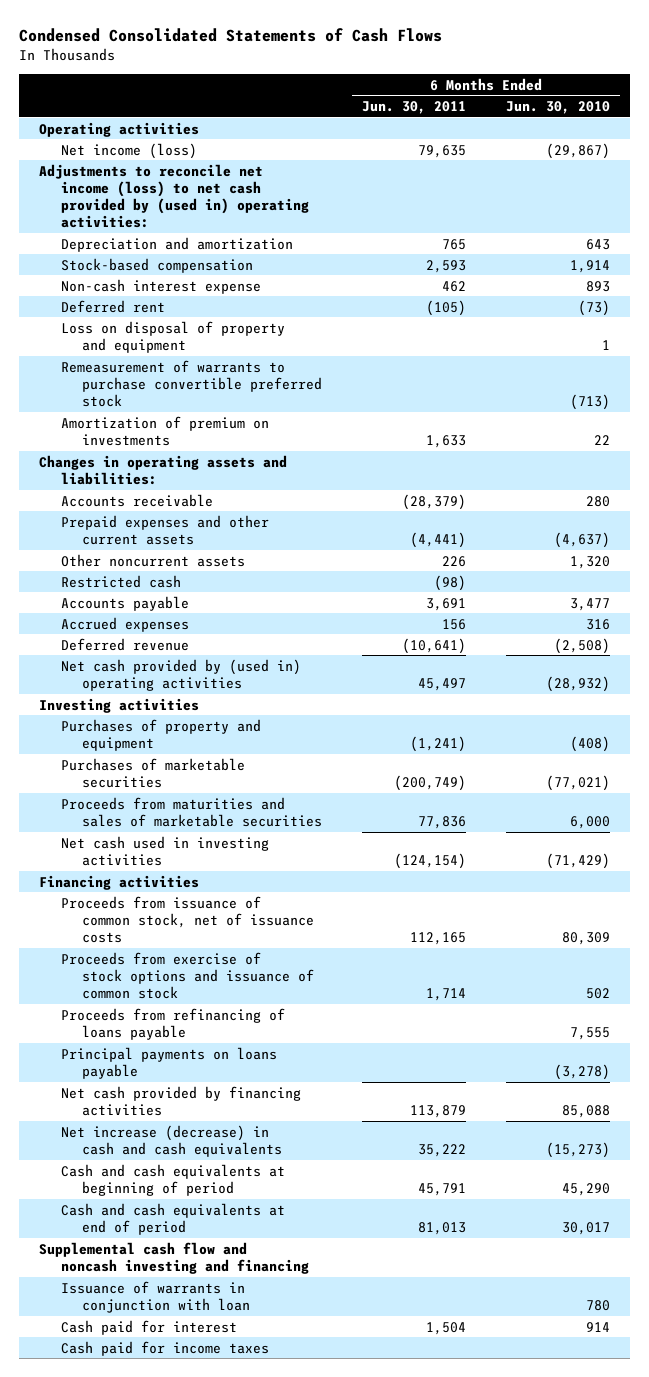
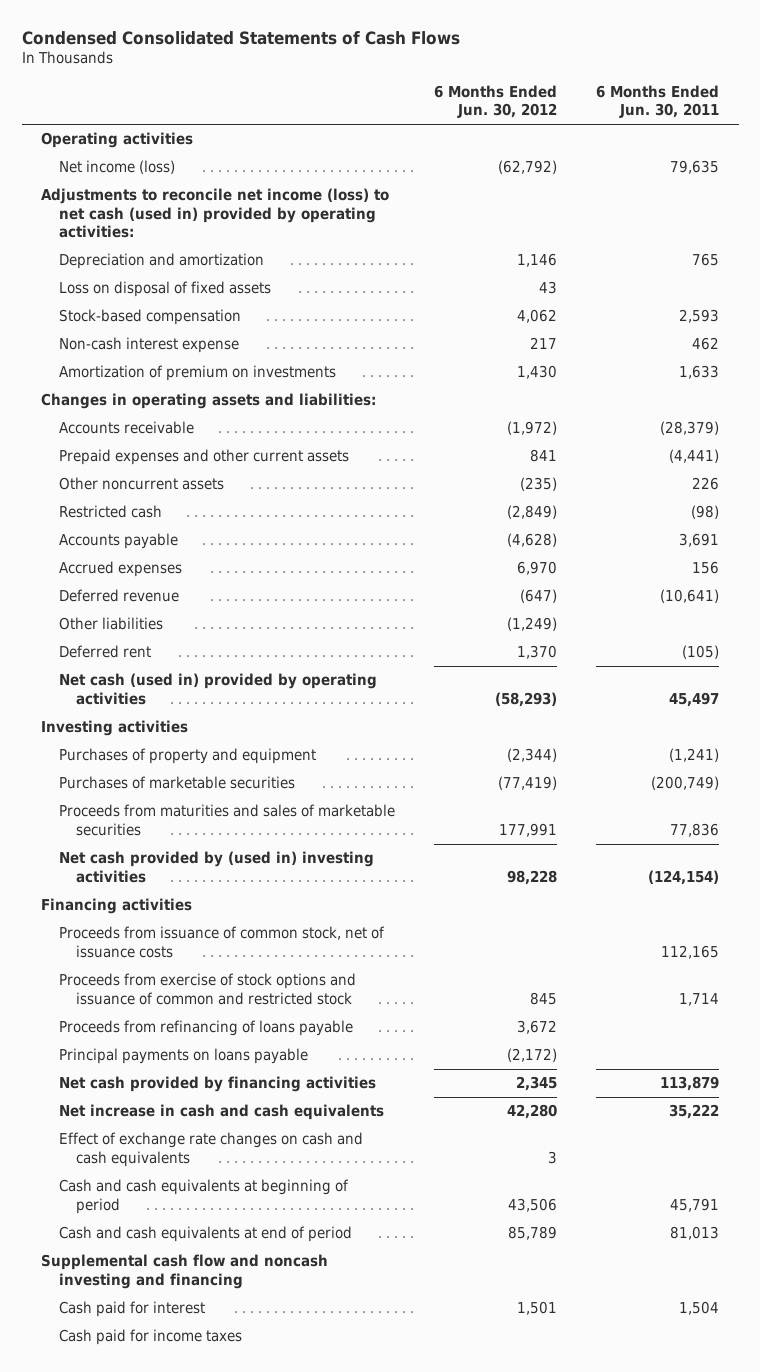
- | 6 Months Ended Jun. 30, 2011 | 6 Months Ended Jun. 30, 2010
+ | 6 Months Ended Jun. 30, 2012 | 6 Months Ended Jun. 30, 2011
- Adjustments to reconcile net income (loss) to net cash provided by (used in) operating activities:
+ Adjustments to reconcile net income (loss) to net cash (used in) provided by operating activities:
+ Loss on disposal of fixed assets | 43 |
- Loss on disposal of property and equipment | | 1
- Remeasurement of warrants to purchase convertible preferred stock | | (713)
- Net cash provided by (used in) operating activities | 45,497 | (28,932)
+ Other liabilities | (1,249) |
moved down: Deferred rent | 1,370 | (105)
+ Net cash (used in) provided by operating activities | (58,293) | 45,497
- Net cash used in investing activities | (124,154) | (71,429)
+ Net cash provided by (used in) investing activities | 98,228 | (124,154)
- Proceeds from exercise of stock options and issuance of common stock | 1,714 | 502
+ Proceeds from exercise of stock options and issuance of common and restricted stock | 845 | 1,714
- Net increase (decrease) in cash and cash equivalents | 35,222 | (15,273)
+ Net increase in cash and cash equivalents | 42,280 | 35,222
+ Effect of exchange rate changes on cash and cash equivalents | 3 |
- Issuance of warrants in conjunction with loan | | 780

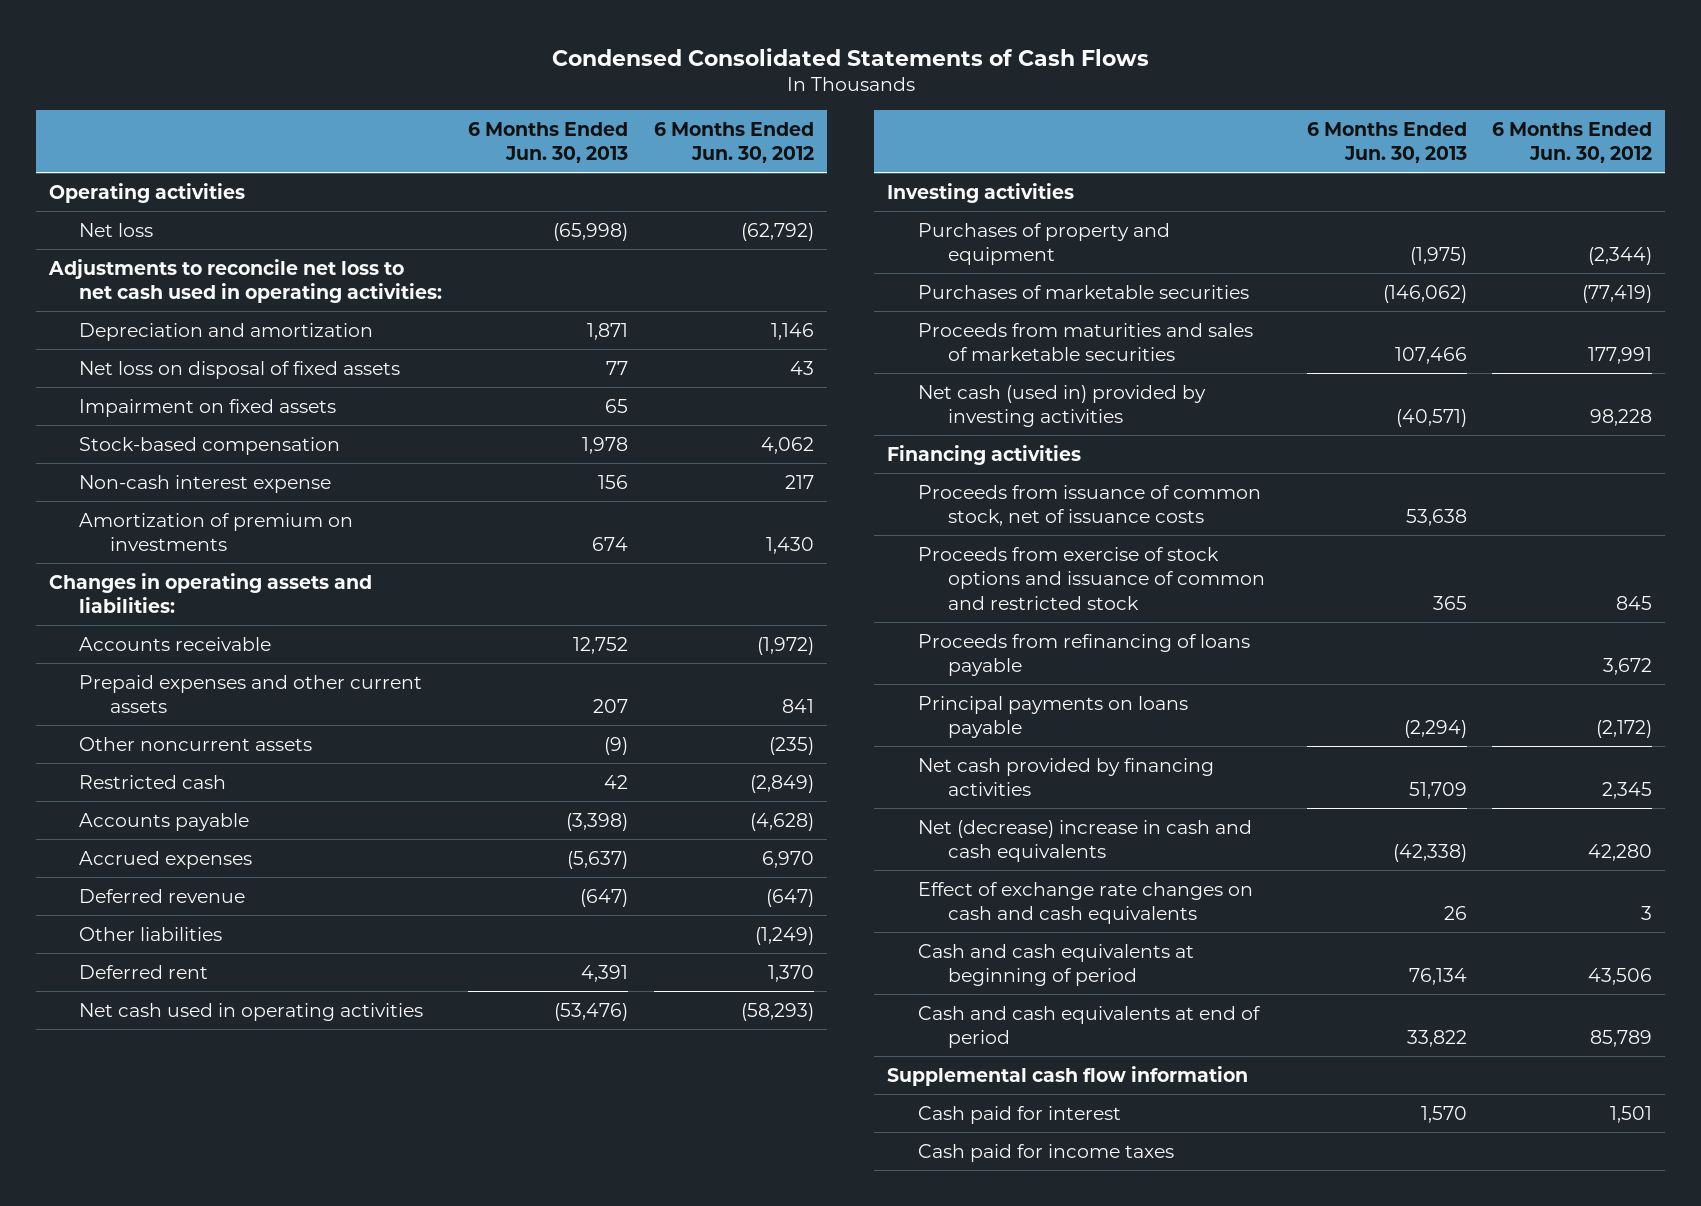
- | 6 Months Ended Jun. 30, 2012 | 6 Months Ended Jun. 30, 2011
+ | 6 Months Ended Jun. 30, 2013 | 6 Months Ended Jun. 30, 2012
- Net income (loss) | (62,792) | 79,635
- Adjustments to reconcile net income (loss) to net cash (used in) provided by operating activities:
+ Net loss | (65,998) | (62,792)
+ Adjustments to reconcile net loss to net cash used in operating activities:
- Loss on disposal of fixed assets | 43 |
+ Net loss on disposal of fixed assets | 77 | 43
+ Impairment on fixed assets | 65 |
- Net cash (used in) provided by operating activities | (58,293) | 45,497
+ Net cash used in operating activities | (53,476) | (58,293)
- Net cash provided by (used in) investing activities | 98,228 | (124,154)
+ Net cash (used in) provided by investing activities | (40,571) | 98,228
- Net increase in cash and cash equivalents | 42,280 | 35,222
+ Net (decrease) increase in cash and cash equivalents | (42,338) | 42,280
- Supplemental cash flow and noncash investing and financing
+ Supplemental cash flow information

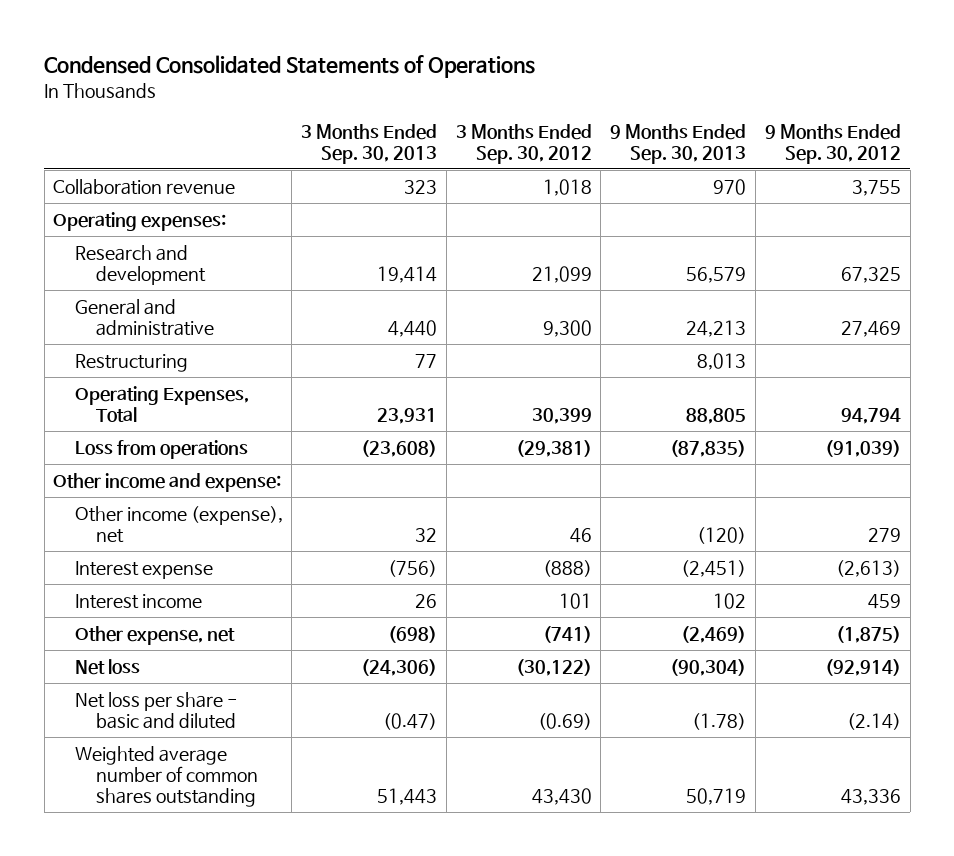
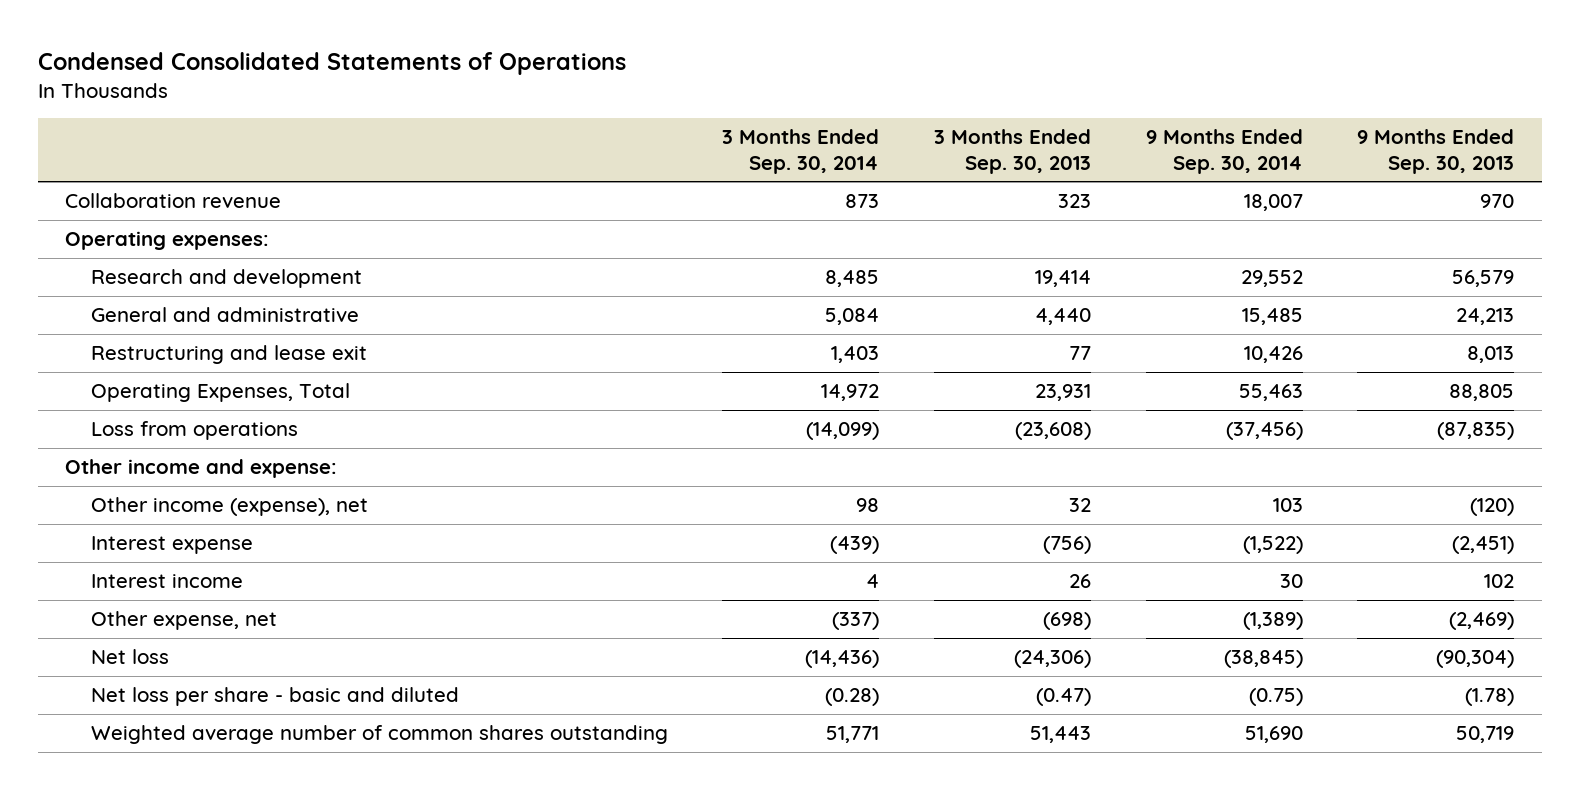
- | 3 Months Ended Sep. 30, 2013 | 3 Months Ended Sep. 30, 2012 | 9 Months Ended Sep. 30, 2013 | 9 Months Ended Sep. 30, 2012
+ | 3 Months Ended Sep. 30, 2014 | 3 Months Ended Sep. 30, 2013 | 9 Months Ended Sep. 30, 2014 | 9 Months Ended Sep. 30, 2013
- Restructuring | 77 | | 8,013 |
+ Restructuring and lease exit | 1,403 | 77 | 10,426 | 8,013

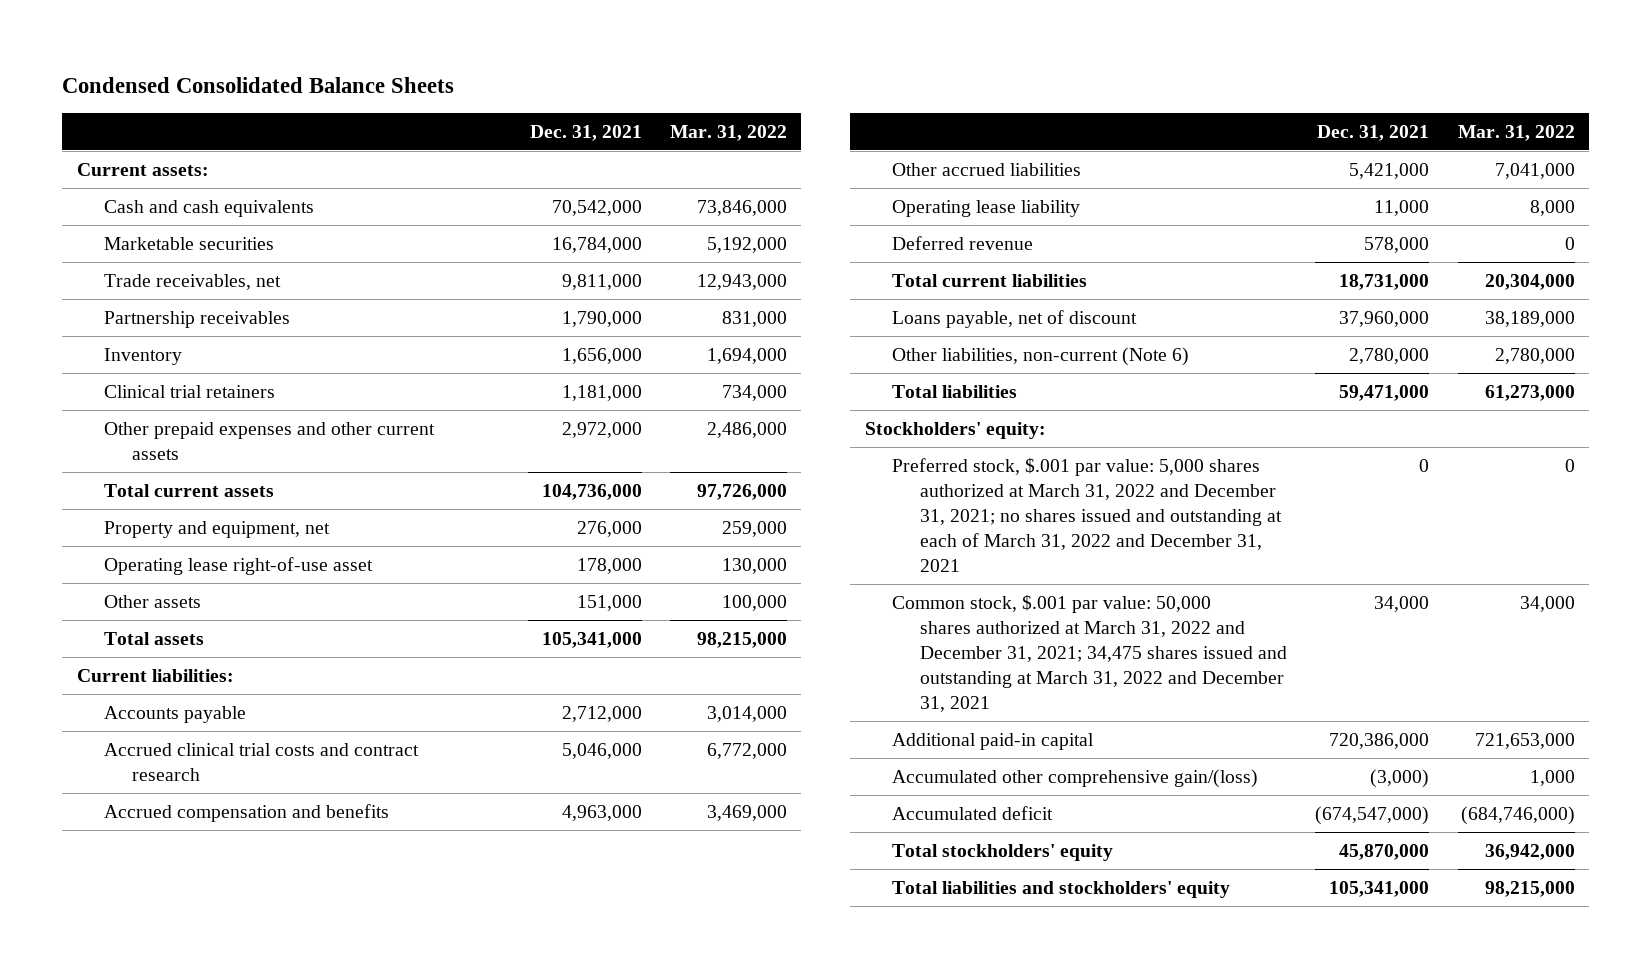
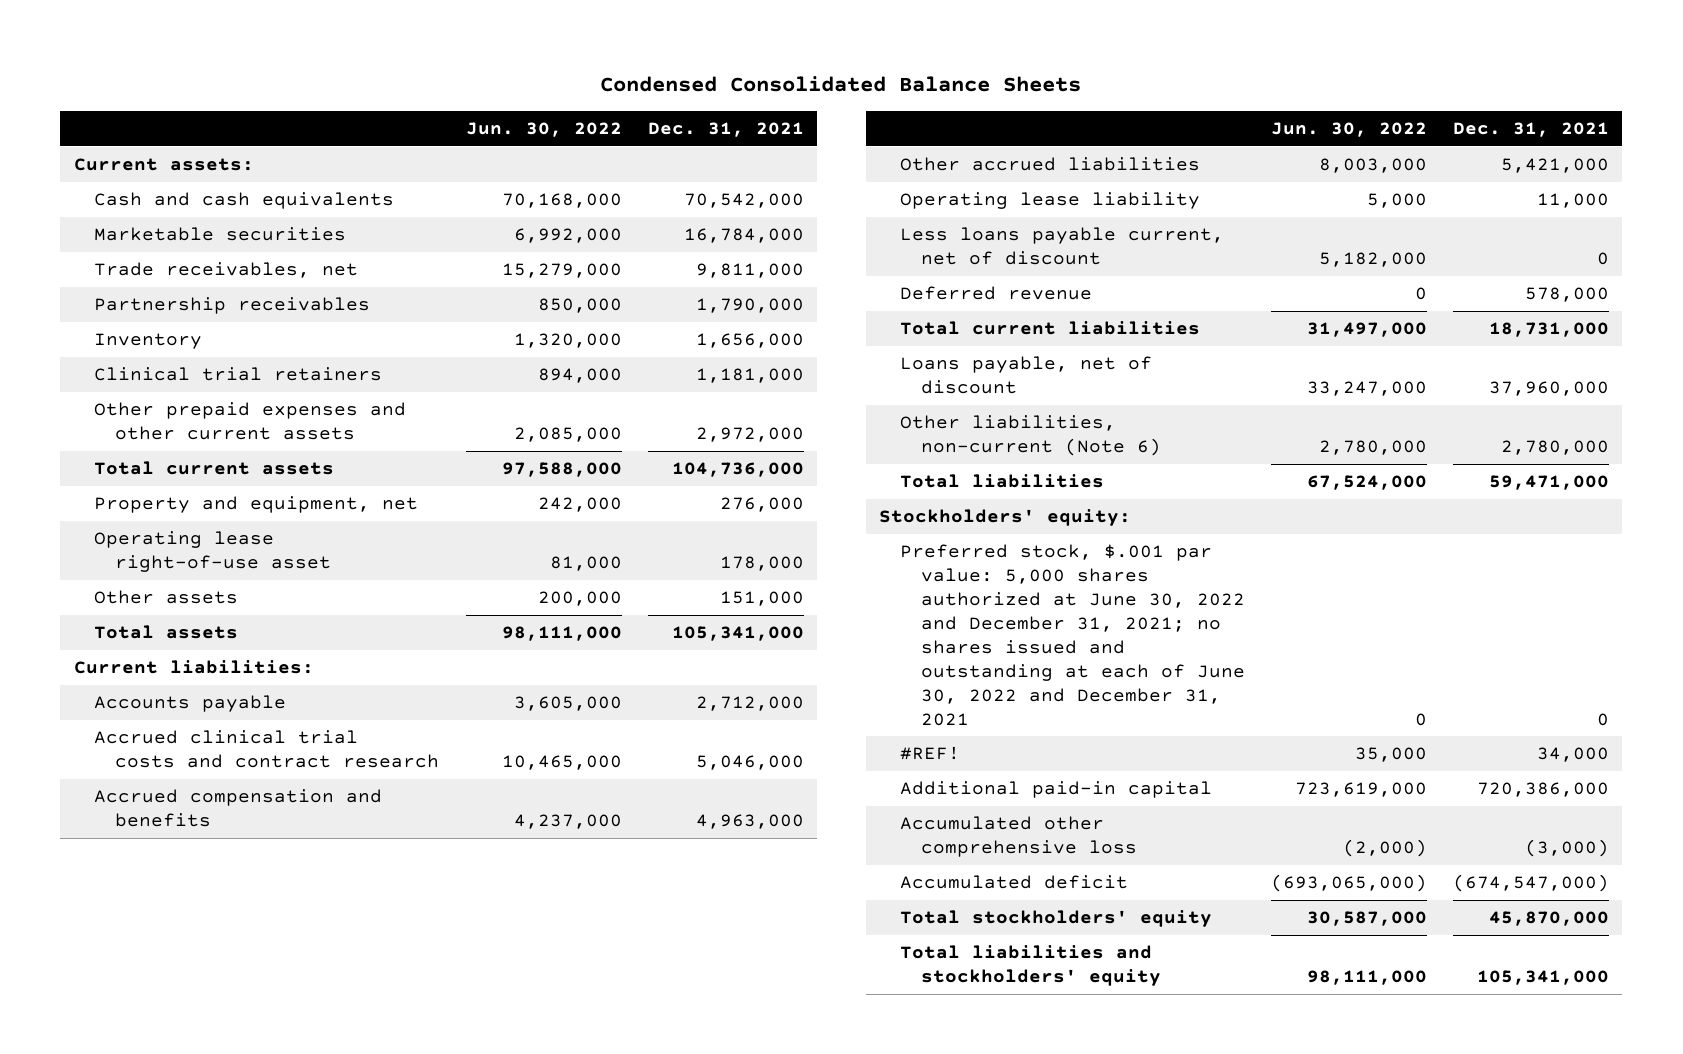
- | Dec. 31, 2021 | Mar. 31, 2022
+ | Jun. 30, 2022 | Dec. 31, 2021
+ Less loans payable current, net of discount | 5,182,000 | 0
- Preferred stock, $.001 par value: 5,000 shares authorized at March 31, 2022 and December 31, 2021; no shares issued and outstanding at each of March 31, 2022 and December 31, 2021 | 0 | 0
- Common stock, $.001 par value: 50,000 shares authorized at March 31, 2022 and December 31, 2021; 34,475 shares issued and outstanding at March 31, 2022 and December 31, 2021 | 34,000 | 34,000
+ Preferred stock, $.001 par value: 5,000 shares authorized at June 30, 2022 and December 31, 2021; no shares issued and outstanding at each of June 30, 2022 and December 31, 2021 | 0 | 0
+ #REF! | 35,000 | 34,000
- Accumulated other comprehensive gain/(loss) | (3,000) | 1,000
+ Accumulated other comprehensive loss | (2,000) | (3,000)

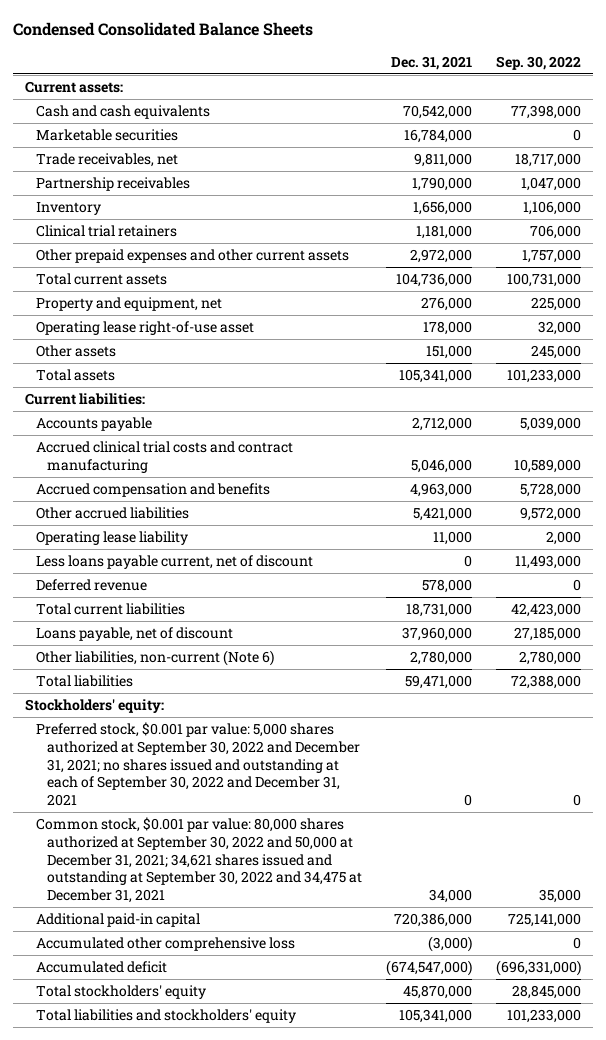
- | Jun. 30, 2022 | Dec. 31, 2021
+ | Dec. 31, 2021 | Sep. 30, 2022
- Accrued clinical trial costs and contract research | 10,465,000 | 5,046,000
+ Accrued clinical trial costs and contract manufacturing | 5,046,000 | 10,589,000
- Preferred stock, $.001 par value: 5,000 shares authorized at June 30, 2022 and December 31, 2021; no shares issued and outstanding at each of June 30, 2022 and December 31, 2021 | 0 | 0
- #REF! | 35,000 | 34,000
+ Preferred stock, $0.001 par value: 5,000 shares authorized at September 30, 2022 and December 31, 2021; no shares issued and outstanding at each of September 30, 2022 and December 31, 2021 | 0 | 0
+ Common stock, $0.001 par value: 80,000 shares authorized at September 30, 2022 and 50,000 at December 31, 2021; 34,621 shares issued and outstanding at September 30, 2022 and 34,475 at December 31, 2021 | 34,000 | 35,000

